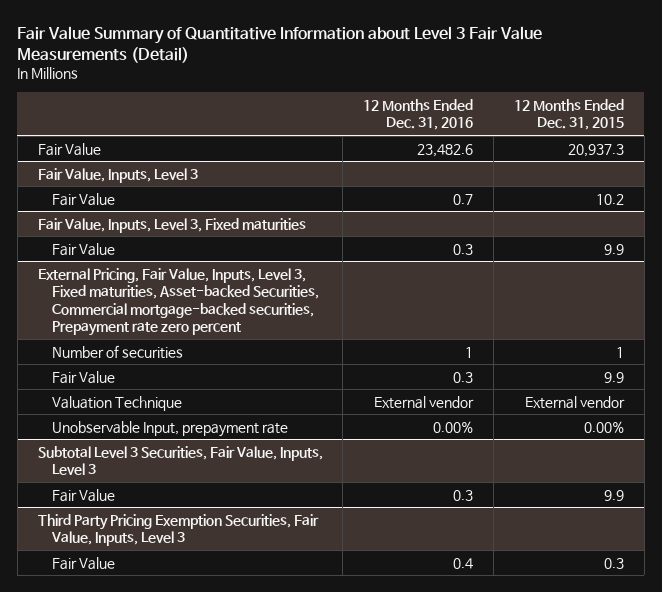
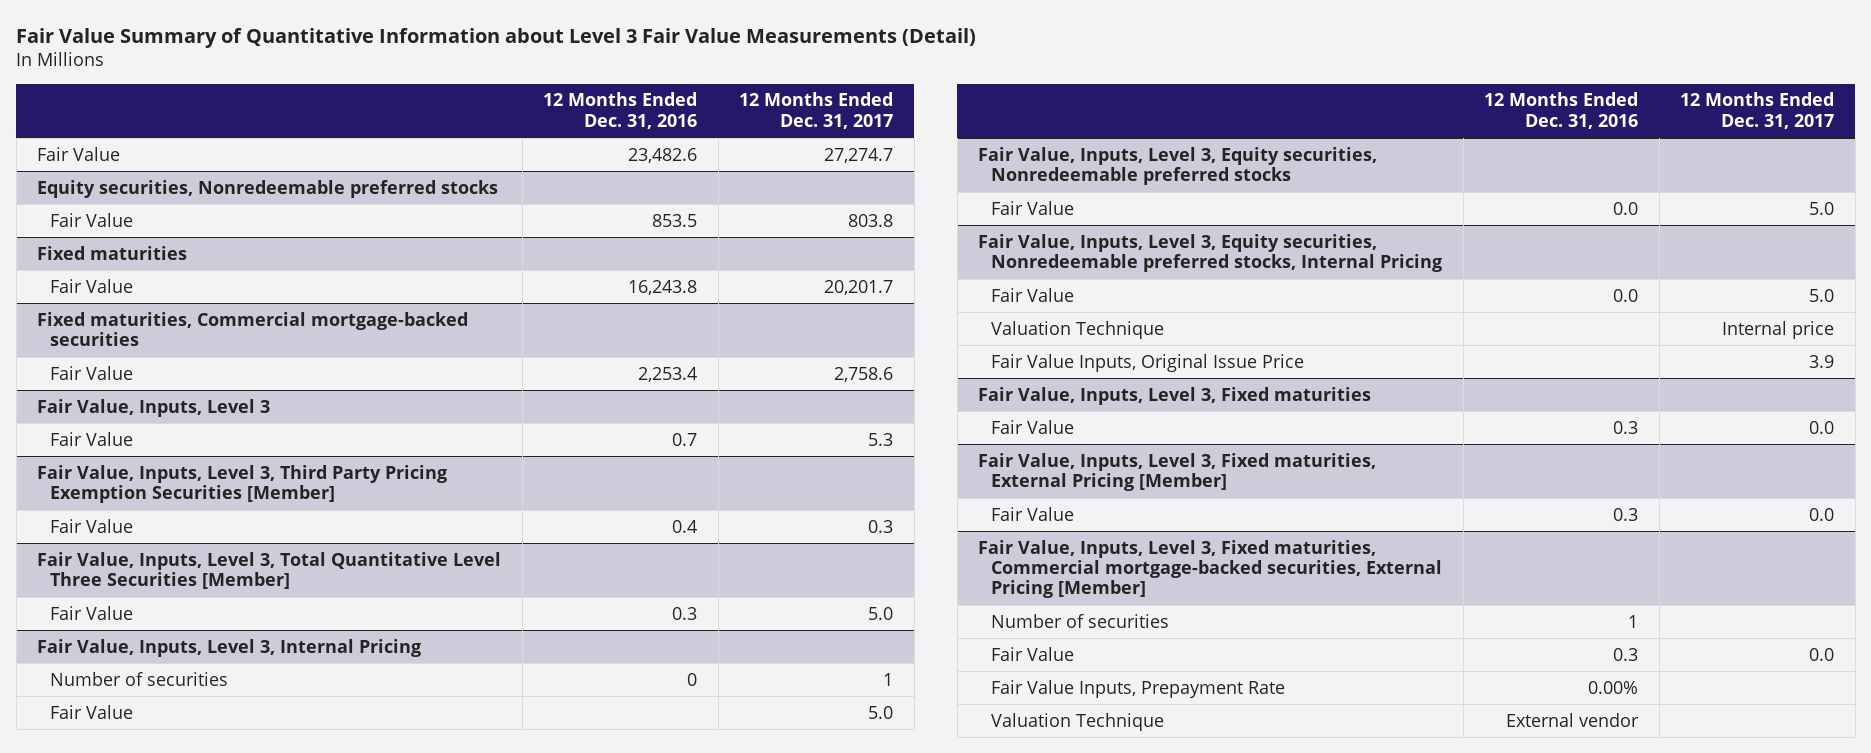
- | 12 Months Ended Dec. 31, 2016 | 12 Months Ended Dec. 31, 2015
+ | 12 Months Ended Dec. 31, 2016 | 12 Months Ended Dec. 31, 2017
+ Equity securities, Nonredeemable preferred stocks
+ Fair Value | 853.5 | 803.8
+ Fixed maturities
+ Fair Value | 16,243.8 | 20,201.7
+ Fixed maturities, Commercial mortgage-backed securities
+ Fair Value | 2,253.4 | 2,758.6
+ Fair Value, Inputs, Level 3, Third Party Pricing Exemption Securities [Member]
+ Fair Value | 0.4 | 0.3
+ Fair Value, Inputs, Level 3, Total Quantitative Level Three Securities [Member]
+ Fair Value | 0.3 | 5.0
+ Fair Value, Inputs, Level 3, Internal Pricing
+ Number of securities | 0 | 1
+ Fair Value | | 5.0
+ Fair Value, Inputs, Level 3, Equity securities, Nonredeemable preferred stocks
+ Fair Value | 0.0 | 5.0
+ Fair Value, Inputs, Level 3, Equity securities, Nonredeemable preferred stocks, Internal Pricing
+ Fair Value | 0.0 | 5.0
+ Valuation Technique | | Internal price
+ Fair Value Inputs, Original Issue Price | | 3.9
- External Pricing, Fair Value, Inputs, Level 3, Fixed maturities, Asset-backed Securities, Commercial mortgage-backed securities, Prepayment rate zero percent
+ Fair Value, Inputs, Level 3, Fixed maturities, External Pricing [Member]
+ Fair Value | 0.3 | 0.0
+ Fair Value, Inputs, Level 3, Fixed maturities, Commercial mortgage-backed securities, External Pricing [Member]
+ Fair Value Inputs, Prepayment Rate | 0.00% |
- Unobservable Input, prepayment rate | 0.00% | 0.00%
- Subtotal Level 3 Securities, Fair Value, Inputs, Level 3
- Fair Value | 0.3 | 9.9
- Third Party Pricing Exemption Securities, Fair Value, Inputs, Level 3
- Fair Value | 0.4 | 0.3

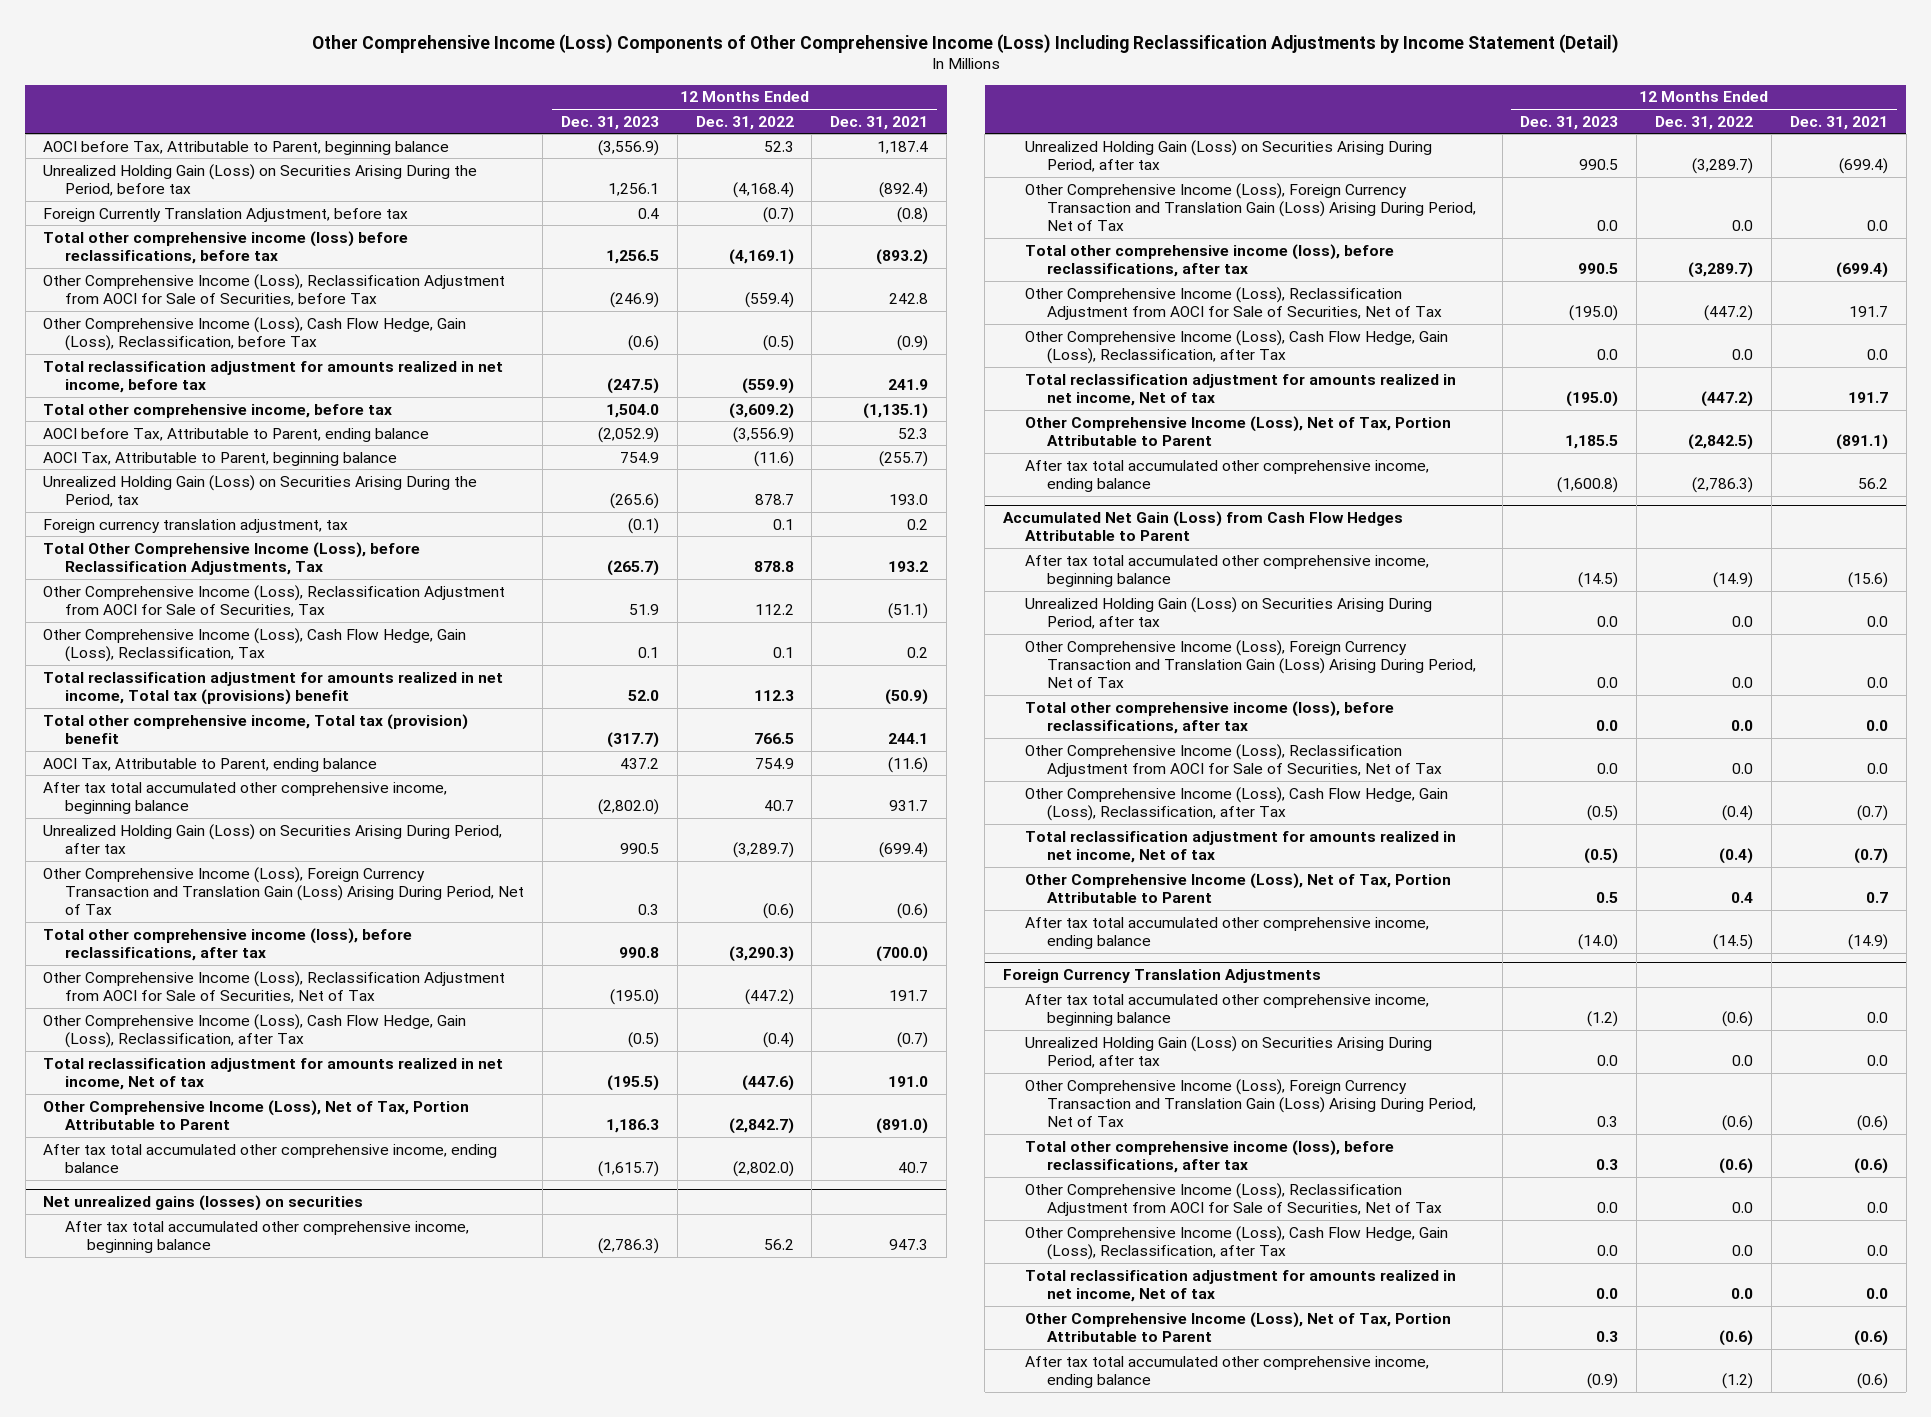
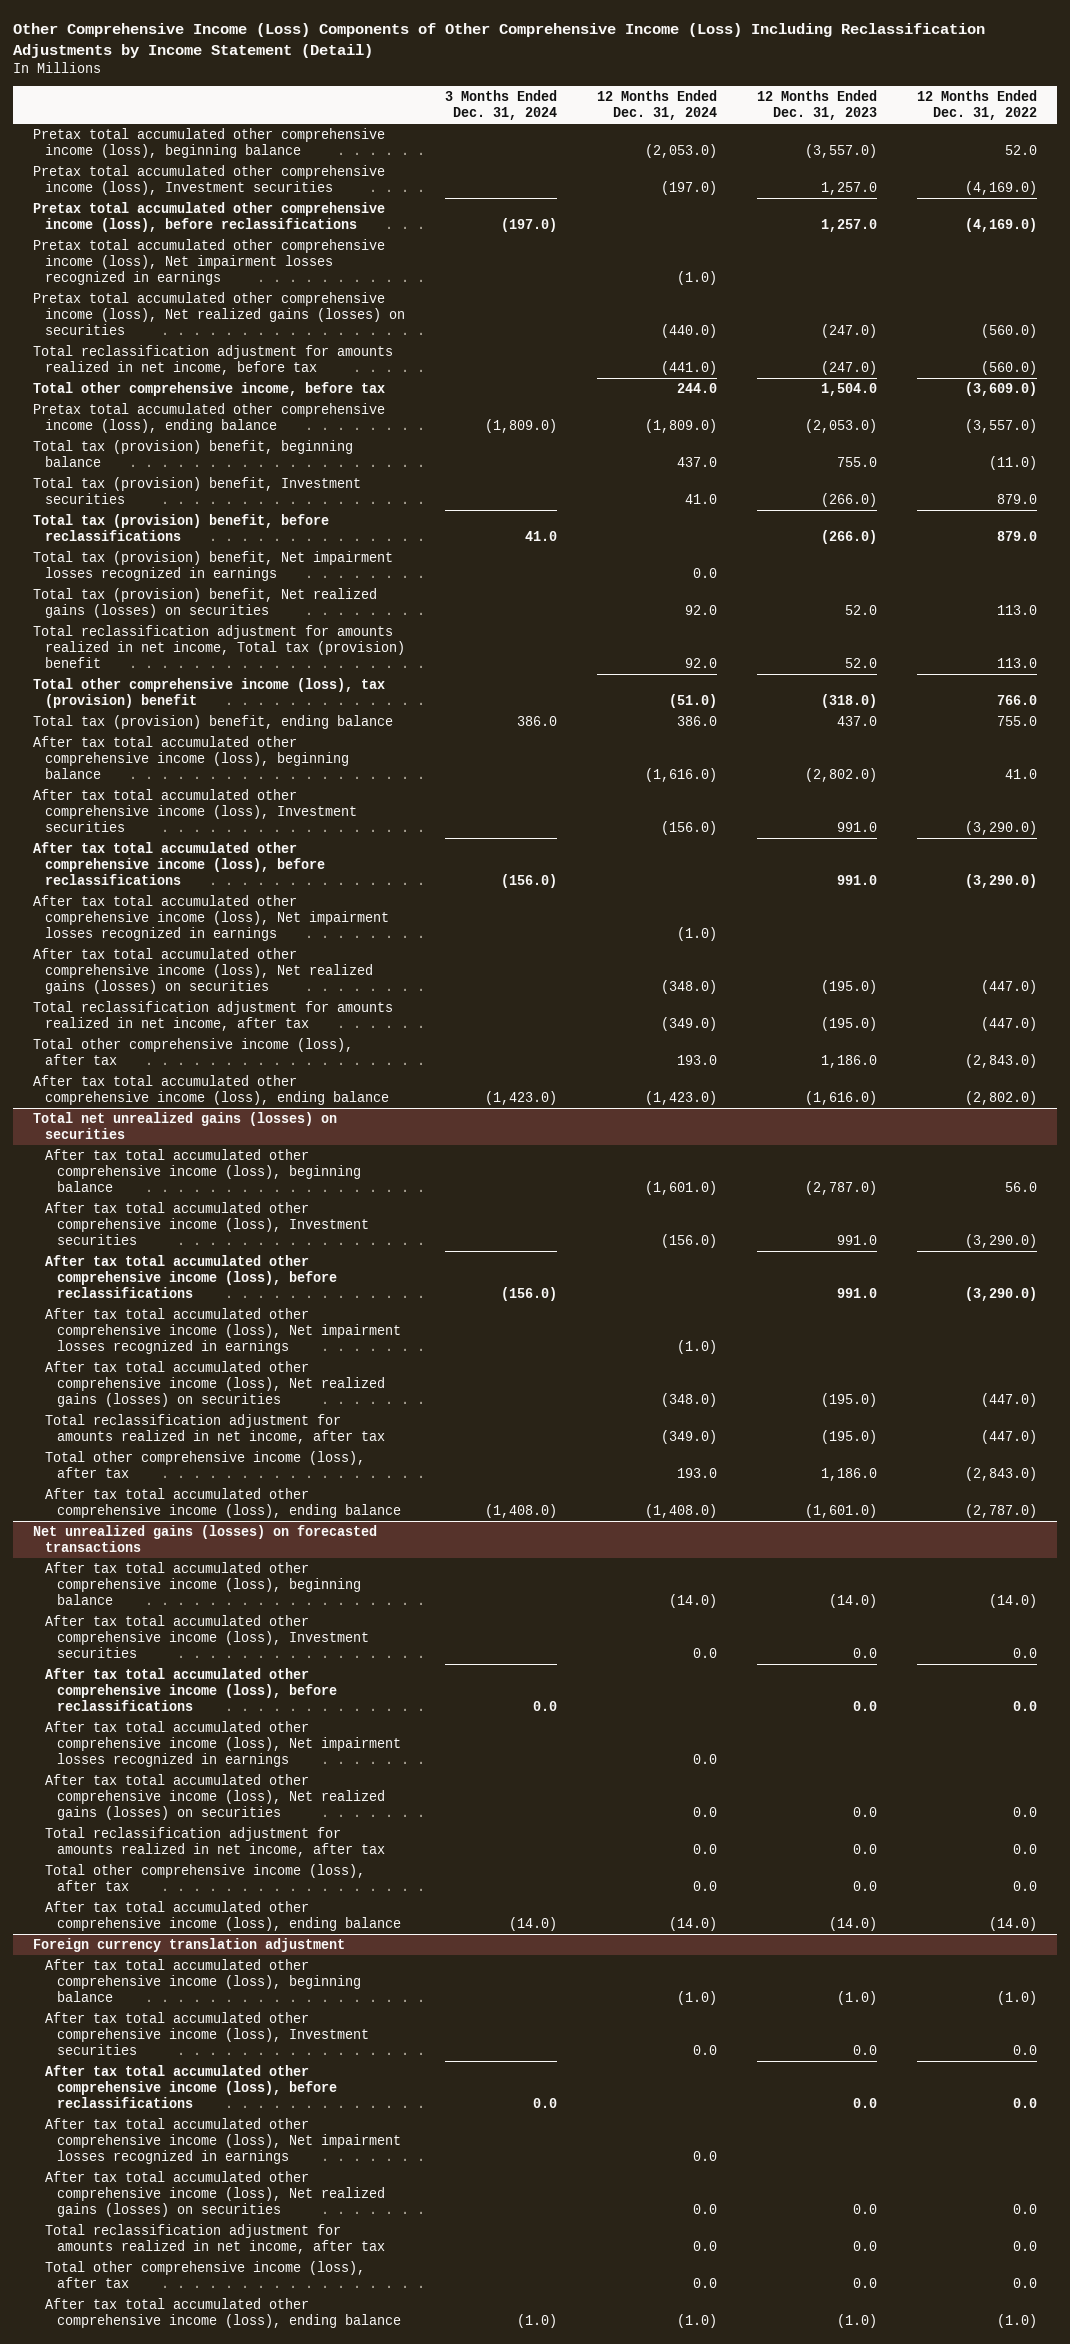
- | 12 Months Ended Dec. 31, 2023 | 12 Months Ended Dec. 31, 2022 | 12 Months Ended Dec. 31, 2021
+ | 3 Months Ended Dec. 31, 2024 | 12 Months Ended Dec. 31, 2024 | 12 Months Ended Dec. 31, 2023 | 12 Months Ended Dec. 31, 2022
- AOCI before Tax, Attributable to Parent, beginning balance | (3,556.9) | 52.3 | 1,187.4
- Unrealized Holding Gain (Loss) on Securities Arising During the Period, before tax | 1,256.1 | (4,168.4) | (892.4)
- Foreign Currently Translation Adjustment, before tax | 0.4 | (0.7) | (0.8)
- Total other comprehensive income (loss) before reclassifications, before tax | 1,256.5 | (4,169.1) | (893.2)
- Other Comprehensive Income (Loss), Reclassification Adjustment from AOCI for Sale of Securities, before Tax | (246.9) | (559.4) | 242.8
- Other Comprehensive Income (Loss), Cash Flow Hedge, Gain (Loss), Reclassification, before Tax | (0.6) | (0.5) | (0.9)
- Total reclassification adjustment for amounts realized in net income, before tax | (247.5) | (559.9) | 241.9
- Total other comprehensive income, before tax | 1,504.0 | (3,609.2) | (1,135.1)
- AOCI before Tax, Attributable to Parent, ending balance | (2,052.9) | (3,556.9) | 52.3
- AOCI Tax, Attributable to Parent, beginning balance | 754.9 | (11.6) | (255.7)
- Unrealized Holding Gain (Loss) on Securities Arising During the Period, tax | (265.6) | 878.7 | 193.0
- Foreign currency translation adjustment, tax | (0.1) | 0.1 | 0.2
- Total Other Comprehensive Income (Loss), before Reclassification Adjustments, Tax | (265.7) | 878.8 | 193.2
- Other Comprehensive Income (Loss), Reclassification Adjustment from AOCI for Sale of Securities, Tax | 51.9 | 112.2 | (51.1)
- Other Comprehensive Income (Loss), Cash Flow Hedge, Gain (Loss), Reclassification, Tax | 0.1 | 0.1 | 0.2
- Total reclassification adjustment for amounts realized in net income, Total tax (provisions) benefit | 52.0 | 112.3 | (50.9)
- Total other comprehensive income, Total tax (provision) benefit | (317.7) | 766.5 | 244.1
- AOCI Tax, Attributable to Parent, ending balance | 437.2 | 754.9 | (11.6)
- After tax total accumulated other comprehensive income, beginning balance | (2,802.0) | 40.7 | 931.7
- Unrealized Holding Gain (Loss) on Securities Arising During Period, after tax | 990.5 | (3,289.7) | (699.4)
- Other Comprehensive Income (Loss), Foreign Currency Transaction and Translation Gain (Loss) Arising During Period, Net of Tax | 0.3 | (0.6) | (0.6)
- Total other comprehensive income (loss), before reclassifications, after tax | 990.8 | (3,290.3) | (700.0)
- Other Comprehensive Income (Loss), Reclassification Adjustment from AOCI for Sale of Securities, Net of Tax | (195.0) | (447.2) | 191.7
- Other Comprehensive Income (Loss), Cash Flow Hedge, Gain (Loss), Reclassification, after Tax | (0.5) | (0.4) | (0.7)
- Total reclassification adjustment for amounts realized in net income, Net of tax | (195.5) | (447.6) | 191.0
- Other Comprehensive Income (Loss), Net of Tax, Portion Attributable to Parent | 1,186.3 | (2,842.7) | (891.0)
- After tax total accumulated other comprehensive income, ending balance | (1,615.7) | (2,802.0) | 40.7
- Net unrealized gains (losses) on securities
- After tax total accumulated other comprehensive income, beginning balance | (2,786.3) | 56.2 | 947.3
- Unrealized Holding Gain (Loss) on Securities Arising During Period, after tax | 990.5 | (3,289.7) | (699.4)
- Other Comprehensive Income (Loss), Foreign Currency Transaction and Translation Gain (Loss) Arising During Period, Net of Tax | 0.0 | 0.0 | 0.0
- Total other comprehensive income (loss), before reclassifications, after tax | 990.5 | (3,289.7) | (699.4)
- Other Comprehensive Income (Loss), Reclassification Adjustment from AOCI for Sale of Securities, Net of Tax | (195.0) | (447.2) | 191.7
- Other Comprehensive Income (Loss), Cash Flow Hedge, Gain (Loss), Reclassification, after Tax | 0.0 | 0.0 | 0.0
- Total reclassification adjustment for amounts realized in net income, Net of tax | (195.0) | (447.2) | 191.7
- Other Comprehensive Income (Loss), Net of Tax, Portion Attributable to Parent | 1,185.5 | (2,842.5) | (891.1)
- After tax total accumulated other comprehensive income, ending balance | (1,600.8) | (2,786.3) | 56.2
- Accumulated Net Gain (Loss) from Cash Flow Hedges Attributable to Parent
- After tax total accumulated other comprehensive income, beginning balance | (14.5) | (14.9) | (15.6)
- Unrealized Holding Gain (Loss) on Securities Arising During Period, after tax | 0.0 | 0.0 | 0.0
- Other Comprehensive Income (Loss), Foreign Currency Transaction and Translation Gain (Loss) Arising During Period, Net of Tax | 0.0 | 0.0 | 0.0
- Total other comprehensive income (loss), before reclassifications, after tax | 0.0 | 0.0 | 0.0
- Other Comprehensive Income (Loss), Reclassification Adjustment from AOCI for Sale of Securities, Net of Tax | 0.0 | 0.0 | 0.0
- Other Comprehensive Income (Loss), Cash Flow Hedge, Gain (Loss), Reclassification, after Tax | (0.5) | (0.4) | (0.7)
- Total reclassification adjustment for amounts realized in net income, Net of tax | (0.5) | (0.4) | (0.7)
- Other Comprehensive Income (Loss), Net of Tax, Portion Attributable to Parent | 0.5 | 0.4 | 0.7
- After tax total accumulated other comprehensive income, ending balance | (14.0) | (14.5) | (14.9)
- Foreign Currency Translation Adjustments
- After tax total accumulated other comprehensive income, beginning balance | (1.2) | (0.6) | 0.0
- Unrealized Holding Gain (Loss) on Securities Arising During Period, after tax | 0.0 | 0.0 | 0.0
- Other Comprehensive Income (Loss), Foreign Currency Transaction and Translation Gain (Loss) Arising During Period, Net of Tax | 0.3 | (0.6) | (0.6)
- Total other comprehensive income (loss), before reclassifications, after tax | 0.3 | (0.6) | (0.6)
- Other Comprehensive Income (Loss), Reclassification Adjustment from AOCI for Sale of Securities, Net of Tax | 0.0 | 0.0 | 0.0
- Other Comprehensive Income (Loss), Cash Flow Hedge, Gain (Loss), Reclassification, after Tax | 0.0 | 0.0 | 0.0
- Total reclassification adjustment for amounts realized in net income, Net of tax | 0.0 | 0.0 | 0.0
- Other Comprehensive Income (Loss), Net of Tax, Portion Attributable to Parent | 0.3 | (0.6) | (0.6)
- After tax total accumulated other comprehensive income, ending balance | (0.9) | (1.2) | (0.6)
+ Pretax total accumulated other comprehensive income (loss), beginning balance | | (2,053.0) | (3,557.0) | 52.0
+ Pretax total accumulated other comprehensive income (loss), Investment securities | | (197.0) | 1,257.0 | (4,169.0)
+ Pretax total accumulated other comprehensive income (loss), before reclassifications | (197.0) | | 1,257.0 | (4,169.0)
+ Pretax total accumulated other comprehensive income (loss), Net impairment losses recognized in earnings | | (1.0) | |
+ Pretax total accumulated other comprehensive income (loss), Net realized gains (losses) on securities | | (440.0) | (247.0) | (560.0)
+ Total reclassification adjustment for amounts realized in net income, before tax | | (441.0) | (247.0) | (560.0)
+ Total other comprehensive income, before tax | | 244.0 | 1,504.0 | (3,609.0)
+ Pretax total accumulated other comprehensive income (loss), ending balance | (1,809.0) | (1,809.0) | (2,053.0) | (3,557.0)
+ Total tax (provision) benefit, beginning balance | | 437.0 | 755.0 | (11.0)
+ Total tax (provision) benefit, Investment securities | | 41.0 | (266.0) | 879.0
+ Total tax (provision) benefit, before reclassifications | 41.0 | | (266.0) | 879.0
+ Total tax (provision) benefit, Net impairment losses recognized in earnings | | 0.0 | |
+ Total tax (provision) benefit, Net realized gains (losses) on securities | | 92.0 | 52.0 | 113.0
+ Total reclassification adjustment for amounts realized in net income, Total tax (provision) benefit | | 92.0 | 52.0 | 113.0
+ Total other comprehensive income (loss), tax (provision) benefit | | (51.0) | (318.0) | 766.0
+ Total tax (provision) benefit, ending balance | 386.0 | 386.0 | 437.0 | 755.0
+ After tax total accumulated other comprehensive income (loss), beginning balance | | (1,616.0) | (2,802.0) | 41.0
+ After tax total accumulated other comprehensive income (loss), Investment securities | | (156.0) | 991.0 | (3,290.0)
+ After tax total accumulated other comprehensive income (loss), before reclassifications | (156.0) | | 991.0 | (3,290.0)
+ After tax total accumulated other comprehensive income (loss), Net impairment losses recognized in earnings | | (1.0) | |
+ After tax total accumulated other comprehensive income (loss), Net realized gains (losses) on securities | | (348.0) | (195.0) | (447.0)
+ Total reclassification adjustment for amounts realized in net income, after tax | | (349.0) | (195.0) | (447.0)
+ Total other comprehensive income (loss), after tax | | 193.0 | 1,186.0 | (2,843.0)
+ After tax total accumulated other comprehensive income (loss), ending balance | (1,423.0) | (1,423.0) | (1,616.0) | (2,802.0)
+ Total net unrealized gains (losses) on securities
+ After tax total accumulated other comprehensive income (loss), beginning balance | | (1,601.0) | (2,787.0) | 56.0
+ After tax total accumulated other comprehensive income (loss), Investment securities | | (156.0) | 991.0 | (3,290.0)
+ After tax total accumulated other comprehensive income (loss), before reclassifications | (156.0) | | 991.0 | (3,290.0)
+ After tax total accumulated other comprehensive income (loss), Net impairment losses recognized in earnings | | (1.0) | |
+ After tax total accumulated other comprehensive income (loss), Net realized gains (losses) on securities | | (348.0) | (195.0) | (447.0)
+ Total reclassification adjustment for amounts realized in net income, after tax | | (349.0) | (195.0) | (447.0)
+ Total other comprehensive income (loss), after tax | | 193.0 | 1,186.0 | (2,843.0)
+ After tax total accumulated other comprehensive income (loss), ending balance | (1,408.0) | (1,408.0) | (1,601.0) | (2,787.0)
+ Net unrealized gains (losses) on forecasted transactions
+ After tax total accumulated other comprehensive income (loss), beginning balance | | (14.0) | (14.0) | (14.0)
+ After tax total accumulated other comprehensive income (loss), Investment securities | | 0.0 | 0.0 | 0.0
+ After tax total accumulated other comprehensive income (loss), before reclassifications | 0.0 | | 0.0 | 0.0
+ After tax total accumulated other comprehensive income (loss), Net impairment losses recognized in earnings | | 0.0 | |
+ After tax total accumulated other comprehensive income (loss), Net realized gains (losses) on securities | | 0.0 | 0.0 | 0.0
+ Total reclassification adjustment for amounts realized in net income, after tax | | 0.0 | 0.0 | 0.0
+ Total other comprehensive income (loss), after tax | | 0.0 | 0.0 | 0.0
+ After tax total accumulated other comprehensive income (loss), ending balance | (14.0) | (14.0) | (14.0) | (14.0)
+ Foreign currency translation adjustment
+ After tax total accumulated other comprehensive income (loss), beginning balance | | (1.0) | (1.0) | (1.0)
+ After tax total accumulated other comprehensive income (loss), Investment securities | | 0.0 | 0.0 | 0.0
+ After tax total accumulated other comprehensive income (loss), before reclassifications | 0.0 | | 0.0 | 0.0
+ After tax total accumulated other comprehensive income (loss), Net impairment losses recognized in earnings | | 0.0 | |
+ After tax total accumulated other comprehensive income (loss), Net realized gains (losses) on securities | | 0.0 | 0.0 | 0.0
+ Total reclassification adjustment for amounts realized in net income, after tax | | 0.0 | 0.0 | 0.0
+ Total other comprehensive income (loss), after tax | | 0.0 | 0.0 | 0.0
+ After tax total accumulated other comprehensive income (loss), ending balance | (1.0) | (1.0) | (1.0) | (1.0)

